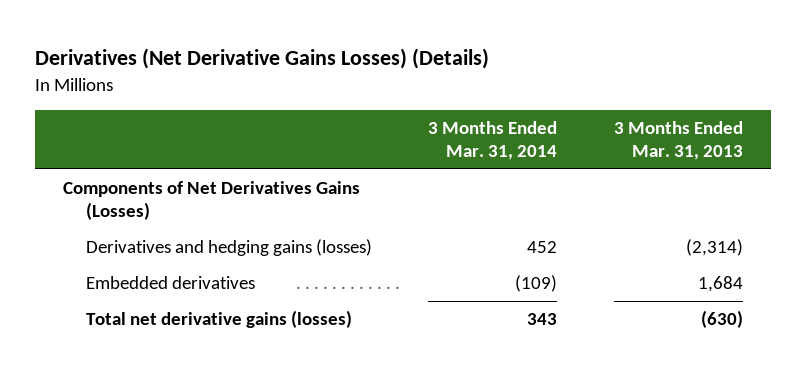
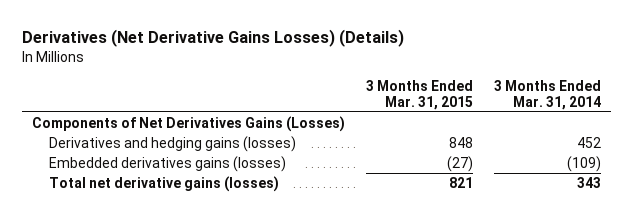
- | 3 Months Ended Mar. 31, 2014 | 3 Months Ended Mar. 31, 2013
+ | 3 Months Ended Mar. 31, 2015 | 3 Months Ended Mar. 31, 2014
- Embedded derivatives | (109) | 1,684
+ Embedded derivatives gains (losses) | (27) | (109)

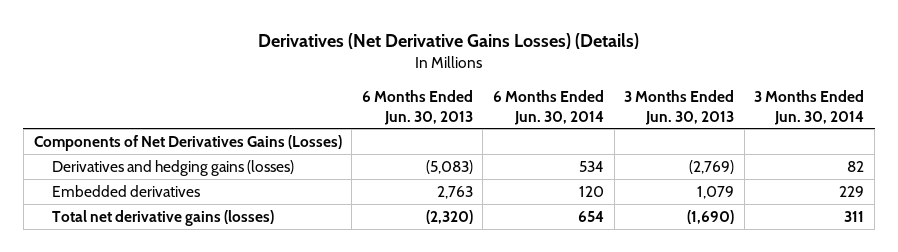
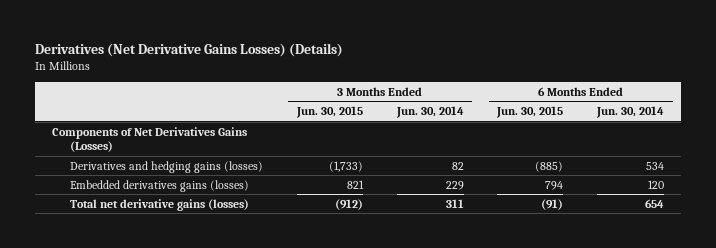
- | 6 Months Ended Jun. 30, 2013 | 6 Months Ended Jun. 30, 2014 | 3 Months Ended Jun. 30, 2013 | 3 Months Ended Jun. 30, 2014
+ | 3 Months Ended Jun. 30, 2015 | 3 Months Ended Jun. 30, 2014 | 6 Months Ended Jun. 30, 2015 | 6 Months Ended Jun. 30, 2014
- Embedded derivatives | 2,763 | 120 | 1,079 | 229
+ Embedded derivatives gains (losses) | 821 | 229 | 794 | 120

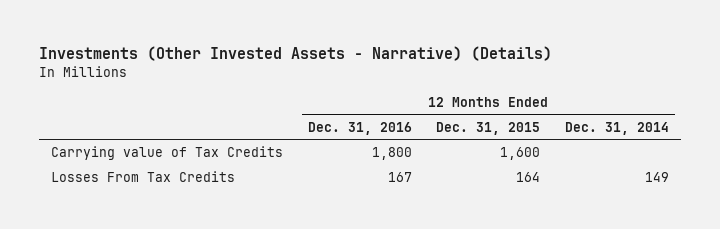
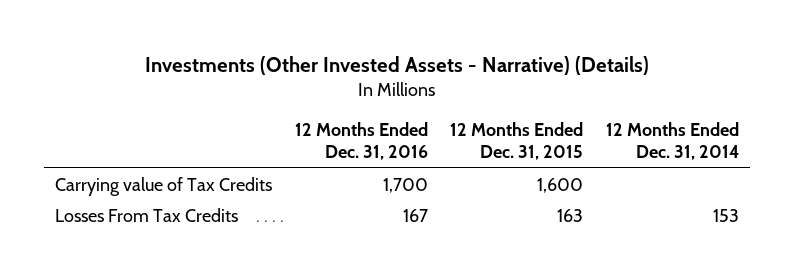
- Carrying value of Tax Credits | 1,800 | 1,600 |
- Losses From Tax Credits | 167 | 164 | 149
+ Carrying value of Tax Credits | 1,700 | 1,600 |
+ Losses From Tax Credits | 167 | 163 | 153

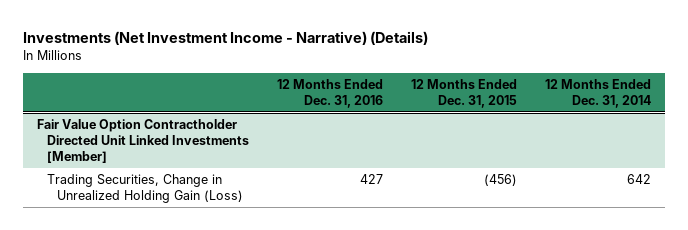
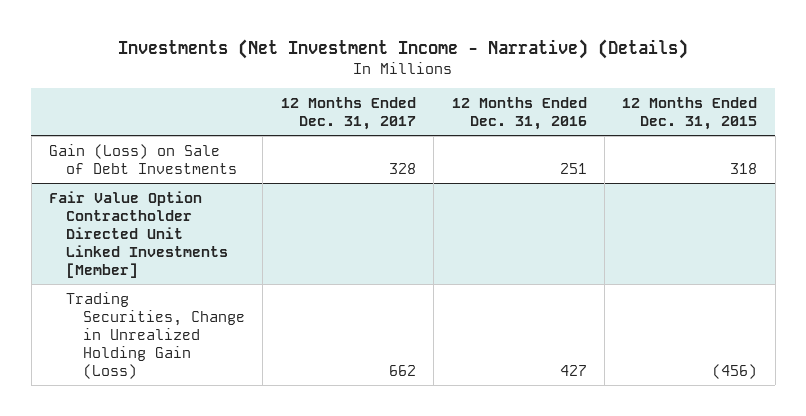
- | 12 Months Ended Dec. 31, 2016 | 12 Months Ended Dec. 31, 2015 | 12 Months Ended Dec. 31, 2014
+ | 12 Months Ended Dec. 31, 2017 | 12 Months Ended Dec. 31, 2016 | 12 Months Ended Dec. 31, 2015
+ Gain (Loss) on Sale of Debt Investments | 328 | 251 | 318

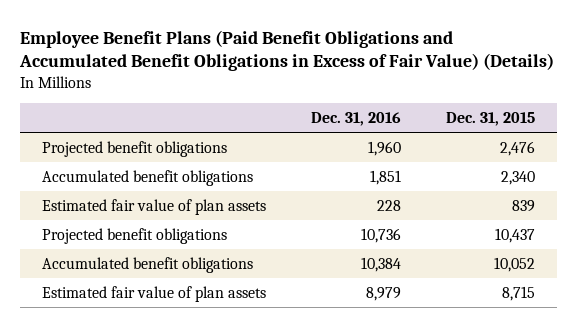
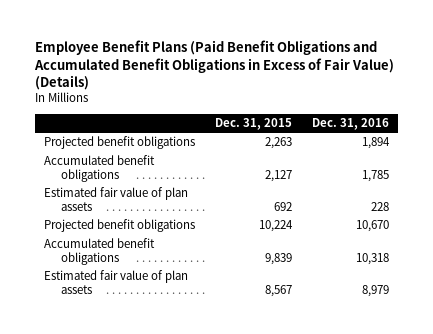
- | Dec. 31, 2016 | Dec. 31, 2015
+ | Dec. 31, 2015 | Dec. 31, 2016
- Projected benefit obligations | 1,960 | 2,476
- Accumulated benefit obligations | 1,851 | 2,340
- Estimated fair value of plan assets | 228 | 839
- Projected benefit obligations | 10,736 | 10,437
- Accumulated benefit obligations | 10,384 | 10,052
- Estimated fair value of plan assets | 8,979 | 8,715
+ Projected benefit obligations | 2,263 | 1,894
+ Accumulated benefit obligations | 2,127 | 1,785
+ Estimated fair value of plan assets | 692 | 228
+ Projected benefit obligations | 10,224 | 10,670
+ Accumulated benefit obligations | 9,839 | 10,318
+ Estimated fair value of plan assets | 8,567 | 8,979

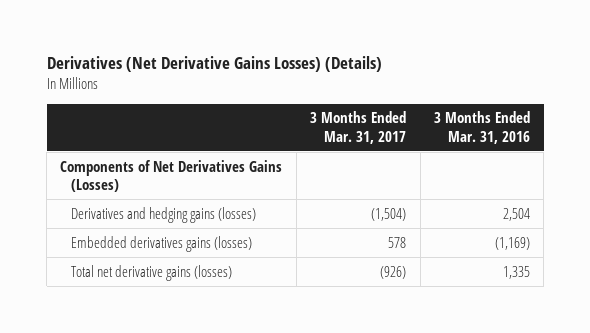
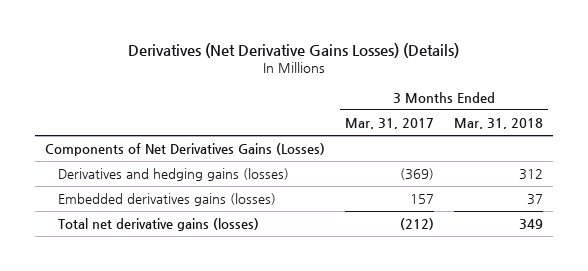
- | 3 Months Ended Mar. 31, 2017 | 3 Months Ended Mar. 31, 2016
+ | 3 Months Ended Mar. 31, 2017 | 3 Months Ended Mar. 31, 2018
- Derivatives and hedging gains (losses) | (1,504) | 2,504
- Embedded derivatives gains (losses) | 578 | (1,169)
- Total net derivative gains (losses) | (926) | 1,335
+ Derivatives and hedging gains (losses) | (369) | 312
+ Embedded derivatives gains (losses) | 157 | 37
+ Total net derivative gains (losses) | (212) | 349

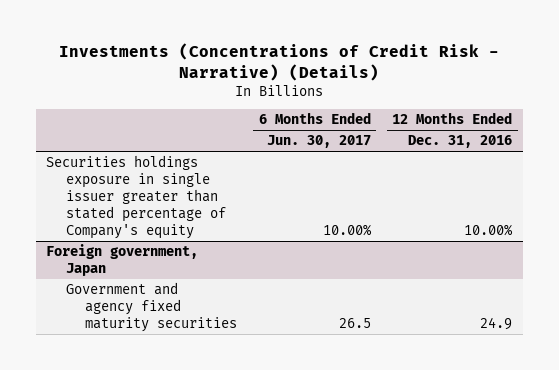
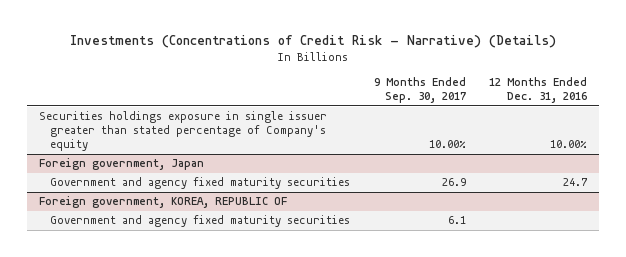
- | 6 Months Ended Jun. 30, 2017 | 12 Months Ended Dec. 31, 2016
+ | 9 Months Ended Sep. 30, 2017 | 12 Months Ended Dec. 31, 2016
@ Foreign government, Japan
- Government and agency fixed maturity securities | 26.5 | 24.9
+ Government and agency fixed maturity securities | 26.9 | 24.7
+ Foreign government, KOREA, REPUBLIC OF
+ Government and agency fixed maturity securities | 6.1 |

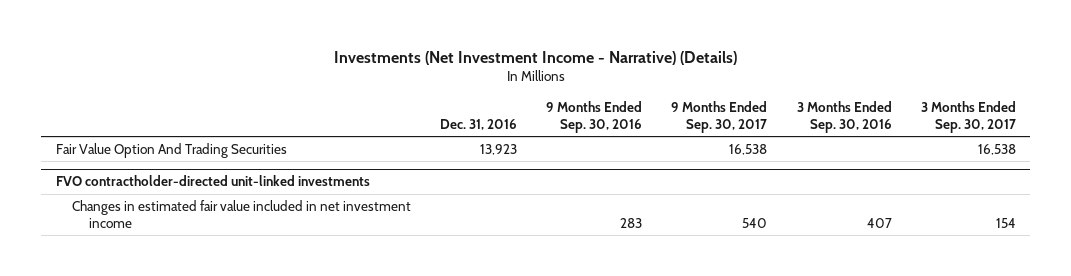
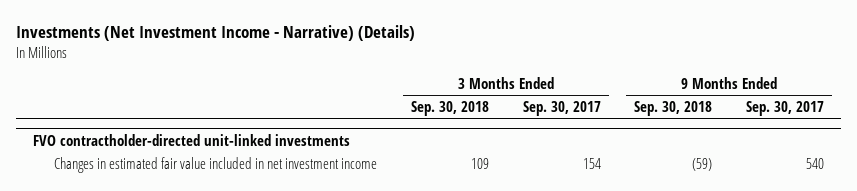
- | Dec. 31, 2016 | 9 Months Ended Sep. 30, 2016 | 9 Months Ended Sep. 30, 2017 | 3 Months Ended Sep. 30, 2016 | 3 Months Ended Sep. 30, 2017
+ | 3 Months Ended Sep. 30, 2018 | 3 Months Ended Sep. 30, 2017 | 9 Months Ended Sep. 30, 2018 | 9 Months Ended Sep. 30, 2017
- Fair Value Option And Trading Securities | 13,923 | | 16,538 | | 16,538

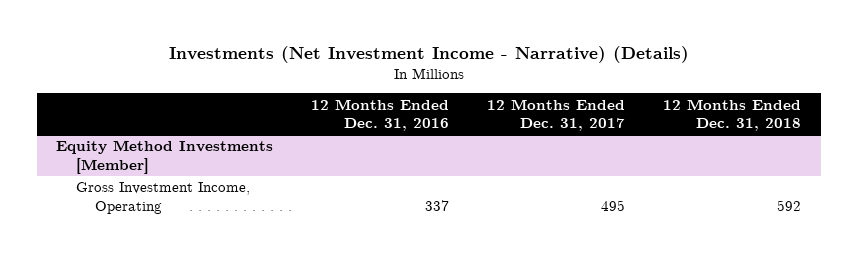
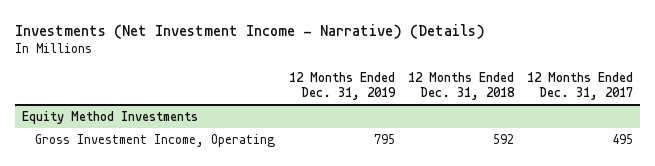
- | 12 Months Ended Dec. 31, 2016 | 12 Months Ended Dec. 31, 2017 | 12 Months Ended Dec. 31, 2018
+ | 12 Months Ended Dec. 31, 2019 | 12 Months Ended Dec. 31, 2018 | 12 Months Ended Dec. 31, 2017
- Equity Method Investments [Member]
+ Equity Method Investments

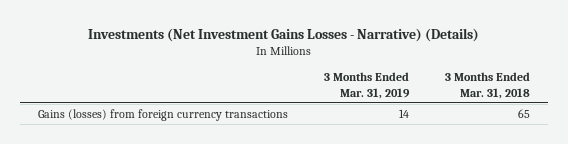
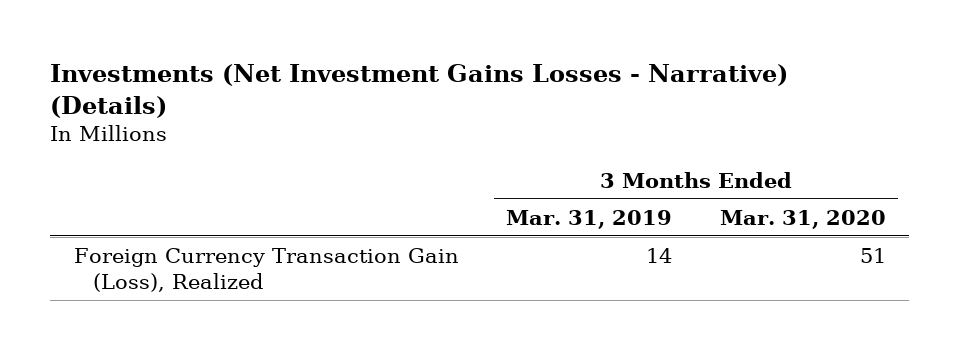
- | 3 Months Ended Mar. 31, 2019 | 3 Months Ended Mar. 31, 2018
+ | 3 Months Ended Mar. 31, 2019 | 3 Months Ended Mar. 31, 2020
- Gains (losses) from foreign currency transactions | 14 | 65
+ Foreign Currency Transaction Gain (Loss), Realized | 14 | 51

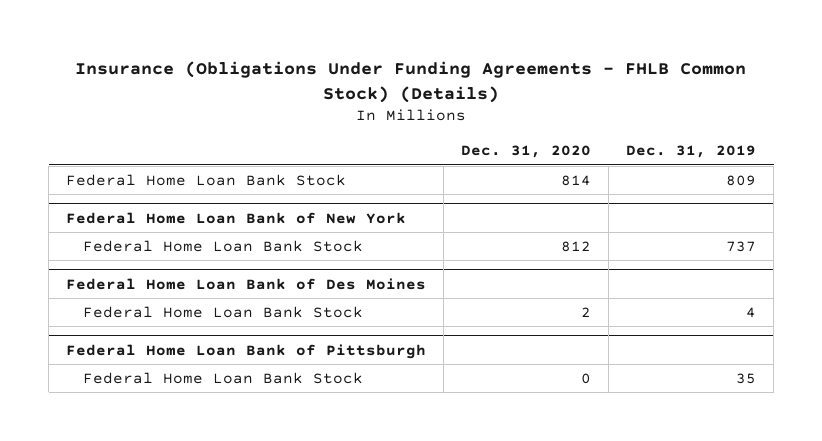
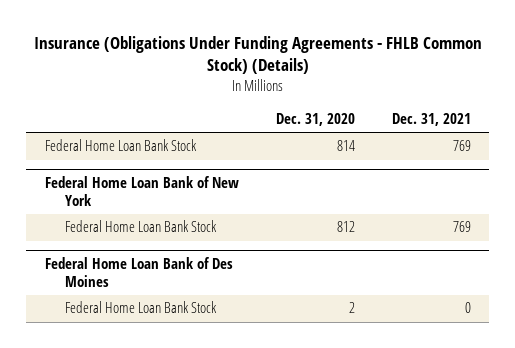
- | Dec. 31, 2020 | Dec. 31, 2019
+ | Dec. 31, 2020 | Dec. 31, 2021
- Federal Home Loan Bank of Pittsburgh
- Federal Home Loan Bank Stock | 0 | 35

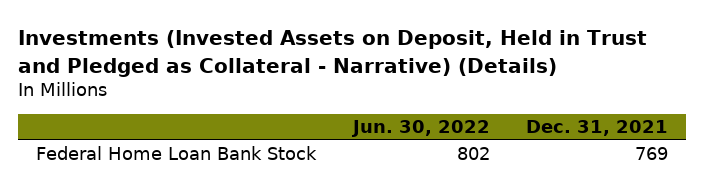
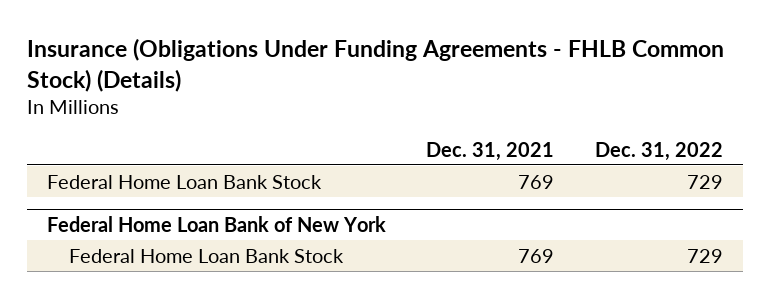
- Investments (Invested Assets on Deposit, Held in Trust and Pledged as Collateral - Narrative) (Details)
+ Insurance (Obligations Under Funding Agreements - FHLB Common Stock) (Details)
- | Jun. 30, 2022 | Dec. 31, 2021
+ | Dec. 31, 2021 | Dec. 31, 2022
+ Federal Home Loan Bank of New York
+ Federal Home Loan Bank Stock | 769 | 729

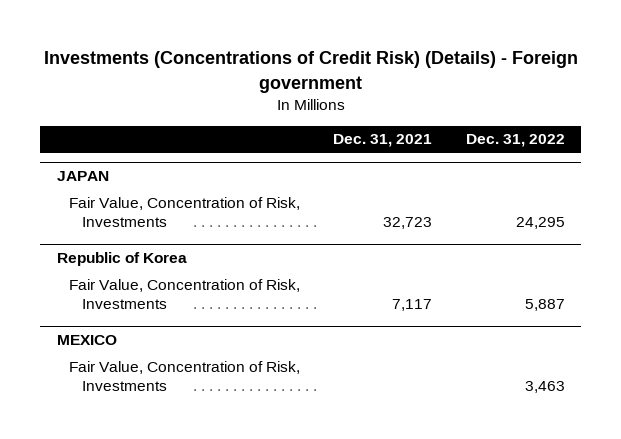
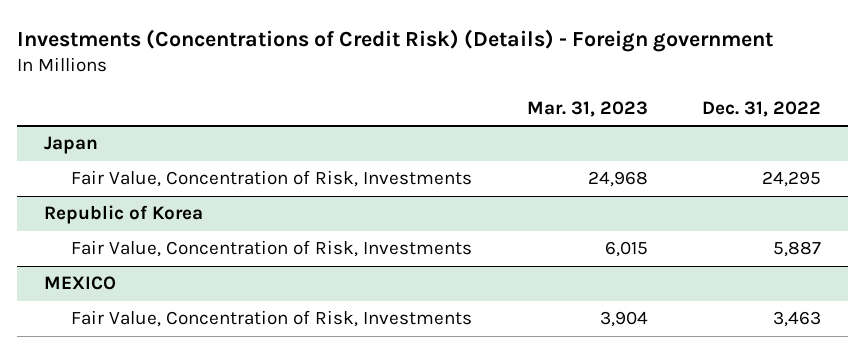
- | Dec. 31, 2021 | Dec. 31, 2022
+ | Mar. 31, 2023 | Dec. 31, 2022
- JAPAN
+ Japan

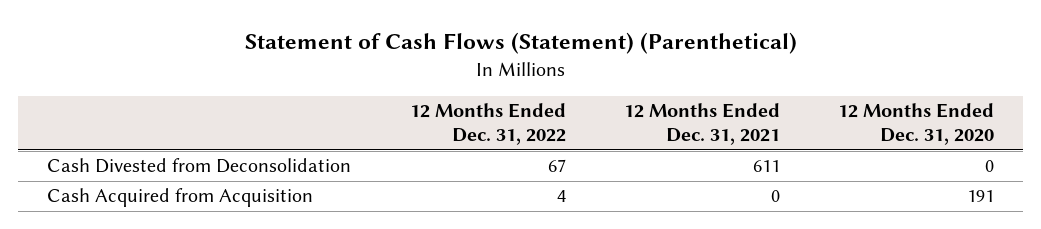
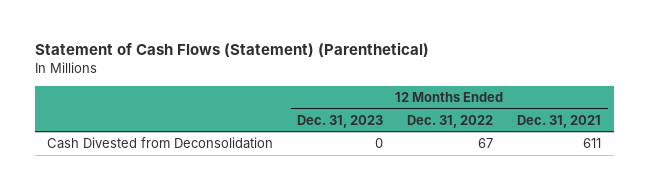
- | 12 Months Ended Dec. 31, 2022 | 12 Months Ended Dec. 31, 2021 | 12 Months Ended Dec. 31, 2020
+ | 12 Months Ended Dec. 31, 2023 | 12 Months Ended Dec. 31, 2022 | 12 Months Ended Dec. 31, 2021
- Cash Acquired from Acquisition | 4 | 0 | 191

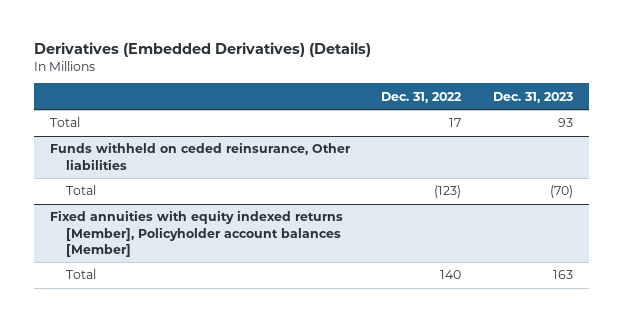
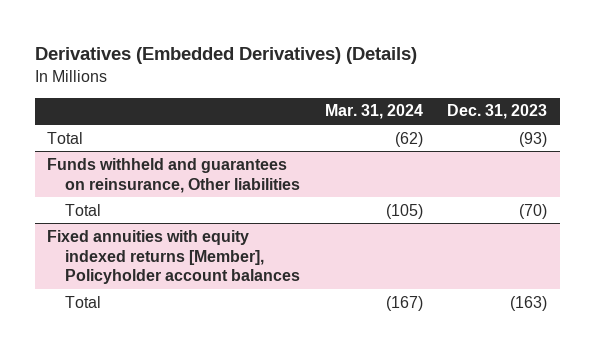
- | Dec. 31, 2022 | Dec. 31, 2023
+ | Mar. 31, 2024 | Dec. 31, 2023
- Total | 17 | 93
- Funds withheld on ceded reinsurance, Other liabilities
+ Total | (62) | (93)
+ Funds withheld and guarantees on reinsurance, Other liabilities
- Fixed annuities with equity indexed returns [Member], Policyholder account balances [Member]
- Total | 140 | 163
+ Fixed annuities with equity indexed returns [Member], Policyholder account balances
+ Total | (167) | (163)

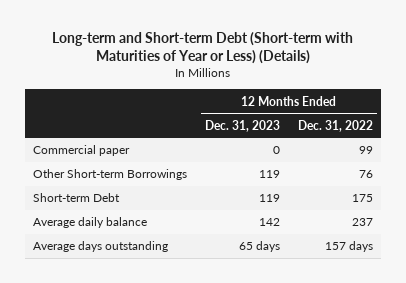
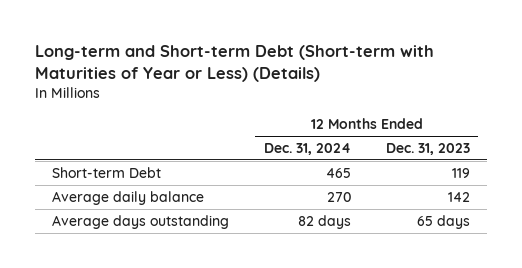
- | 12 Months Ended Dec. 31, 2023 | 12 Months Ended Dec. 31, 2022
+ | 12 Months Ended Dec. 31, 2024 | 12 Months Ended Dec. 31, 2023
- Commercial paper | 0 | 99
- Other Short-term Borrowings | 119 | 76

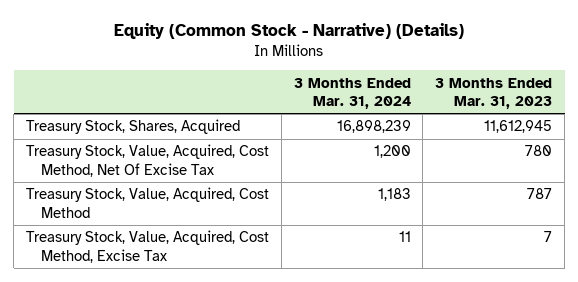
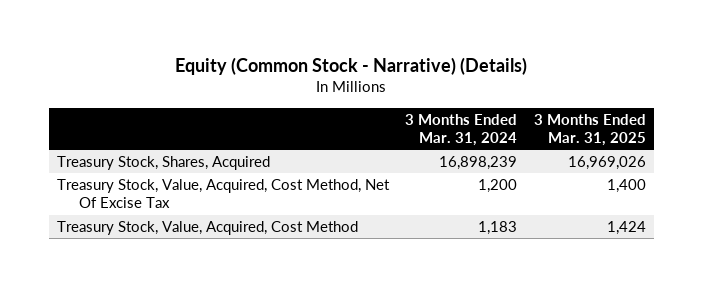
- | 3 Months Ended Mar. 31, 2024 | 3 Months Ended Mar. 31, 2023
+ | 3 Months Ended Mar. 31, 2024 | 3 Months Ended Mar. 31, 2025
- Treasury Stock, Value, Acquired, Cost Method, Excise Tax | 11 | 7

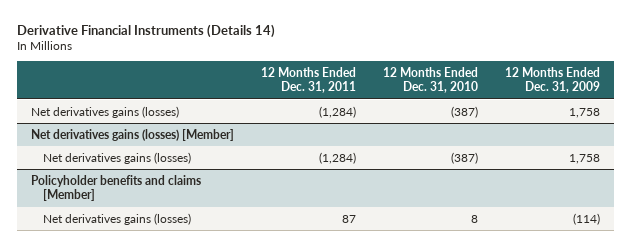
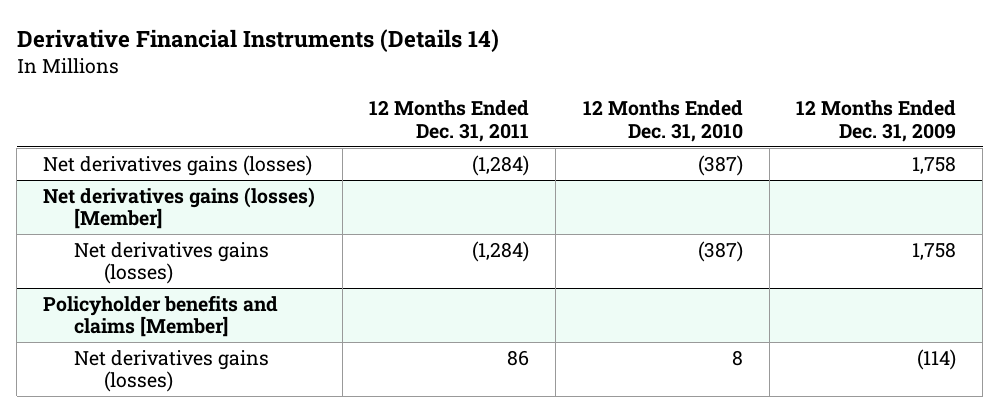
@ Policyholder benefits and claims [Member]
- Net derivatives gains (losses) | 87 | 8 | (114)
+ Net derivatives gains (losses) | 86 | 8 | (114)

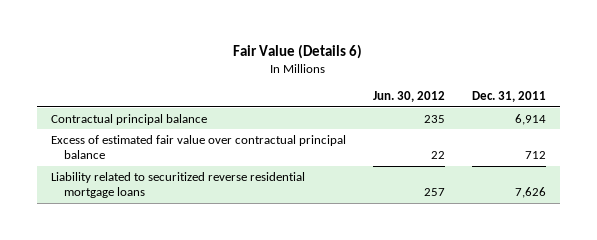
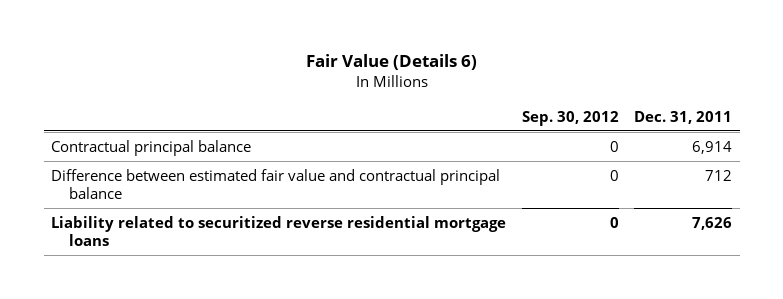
- | Jun. 30, 2012 | Dec. 31, 2011
+ | Sep. 30, 2012 | Dec. 31, 2011
- Excess of estimated fair value over contractual principal balance | 22 | 712
+ Difference between estimated fair value and contractual principal balance | 0 | 712

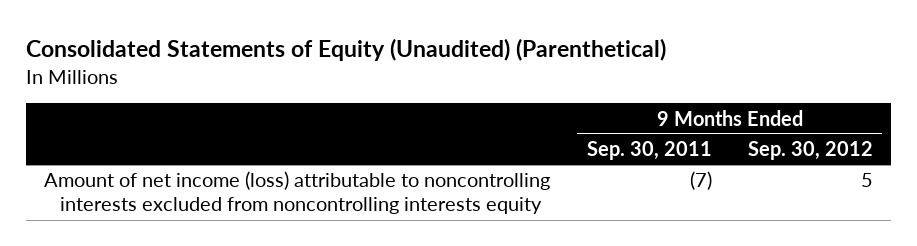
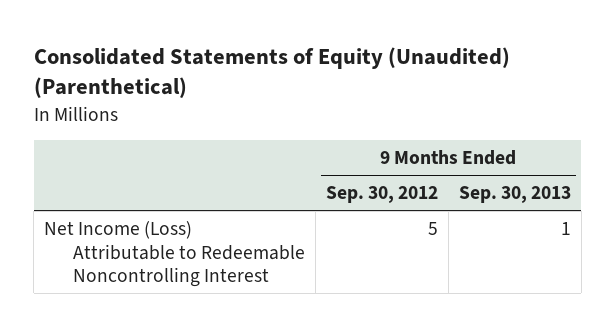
- | 9 Months Ended Sep. 30, 2011 | 9 Months Ended Sep. 30, 2012
+ | 9 Months Ended Sep. 30, 2012 | 9 Months Ended Sep. 30, 2013
- Amount of net income (loss) attributable to noncontrolling interests excluded from noncontrolling interests equity | (7) | 5
+ Net Income (Loss) Attributable to Redeemable Noncontrolling Interest | 5 | 1

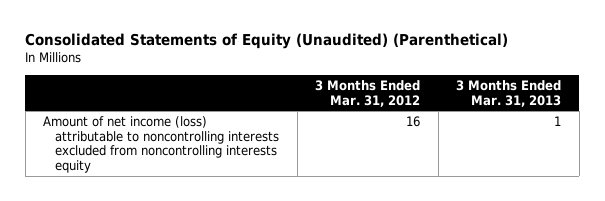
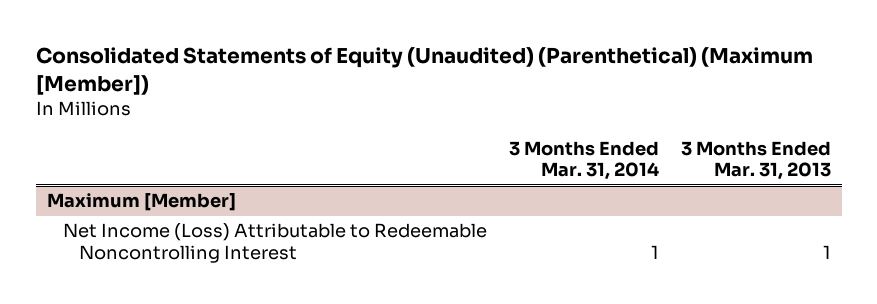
- Consolidated Statements of Equity (Unaudited) (Parenthetical)
+ Consolidated Statements of Equity (Unaudited) (Parenthetical) (Maximum [Member])
- | 3 Months Ended Mar. 31, 2012 | 3 Months Ended Mar. 31, 2013
+ | 3 Months Ended Mar. 31, 2014 | 3 Months Ended Mar. 31, 2013
- Amount of net income (loss) attributable to noncontrolling interests excluded from noncontrolling interests equity | 16 | 1
+ Maximum [Member]
+ Net Income (Loss) Attributable to Redeemable Noncontrolling Interest | 1 | 1

